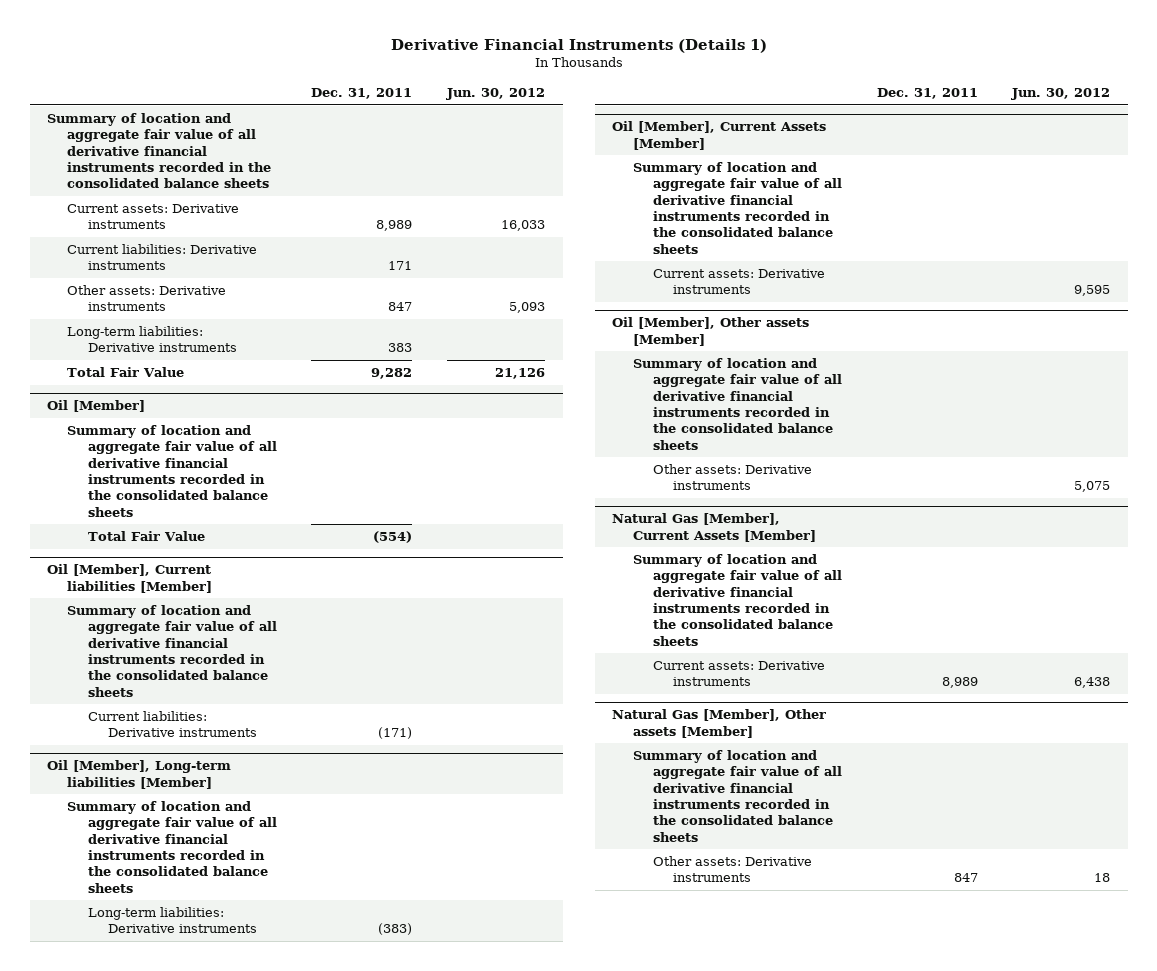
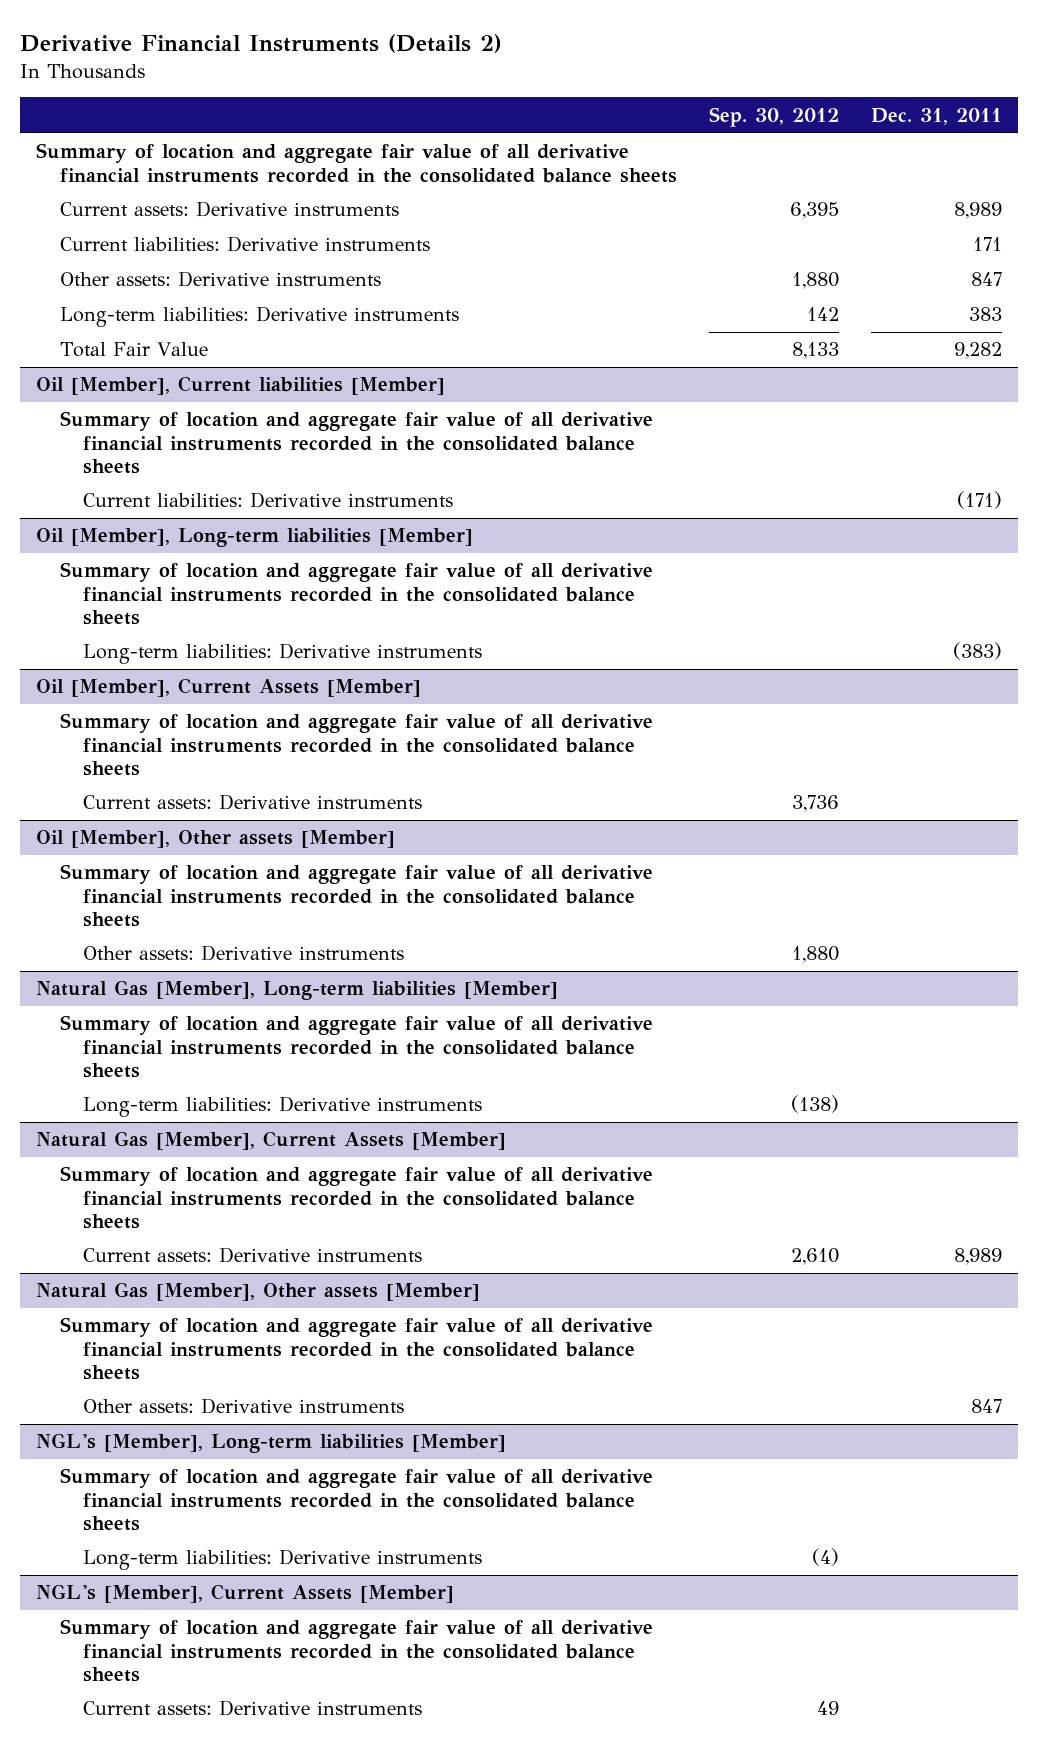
- Derivative Financial Instruments (Details 1)
+ Derivative Financial Instruments (Details 2)
- | Dec. 31, 2011 | Jun. 30, 2012
+ | Sep. 30, 2012 | Dec. 31, 2011
- Oil [Member]
- Summary of location and aggregate fair value of all derivative financial instruments recorded in the consolidated balance sheets
- Total Fair Value | (554) |
+ Natural Gas [Member], Long-term liabilities [Member]
+ Summary of location and aggregate fair value of all derivative financial instruments recorded in the consolidated balance sheets
+ Long-term liabilities: Derivative instruments | (138) |
+ NGL's [Member], Long-term liabilities [Member]
+ Summary of location and aggregate fair value of all derivative financial instruments recorded in the consolidated balance sheets
+ Long-term liabilities: Derivative instruments | (4) |
+ NGL's [Member], Current Assets [Member]
+ Summary of location and aggregate fair value of all derivative financial instruments recorded in the consolidated balance sheets
+ Current assets: Derivative instruments | 49 |

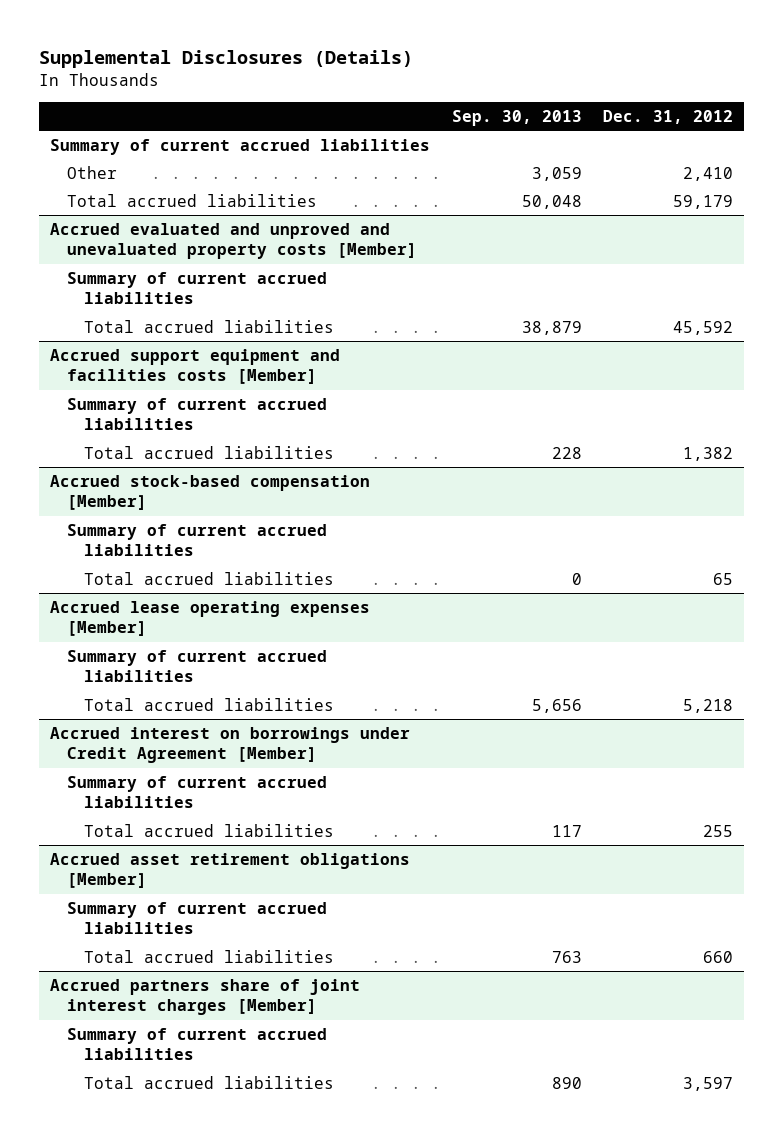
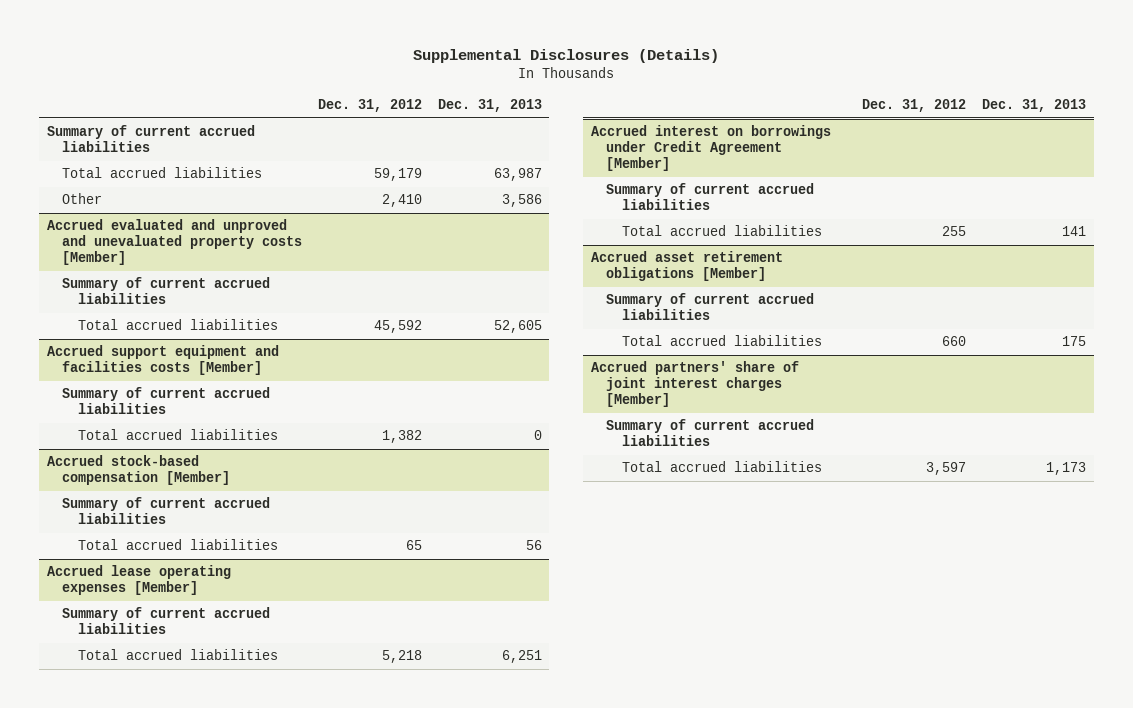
- | Sep. 30, 2013 | Dec. 31, 2012
+ | Dec. 31, 2012 | Dec. 31, 2013
moved down: Other | 2,410 | 3,586
- Accrued partners share of joint interest charges [Member]
+ Accrued partners' share of joint interest charges [Member]

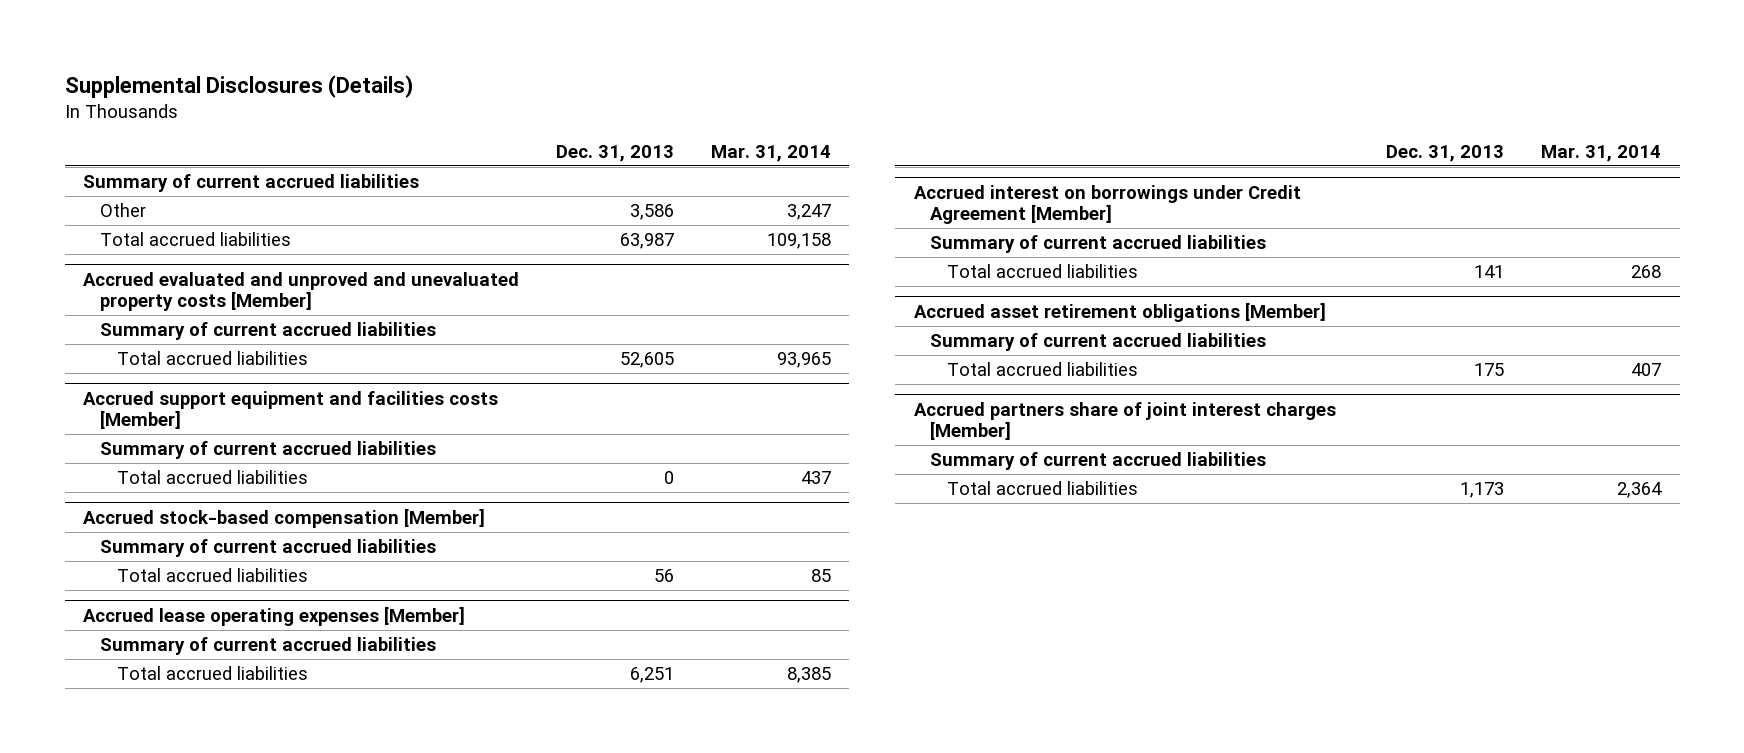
- | Dec. 31, 2012 | Dec. 31, 2013
+ | Dec. 31, 2013 | Mar. 31, 2014
moved down: Total accrued liabilities | 63,987 | 109,158
- Accrued partners' share of joint interest charges [Member]
+ Accrued partners share of joint interest charges [Member]

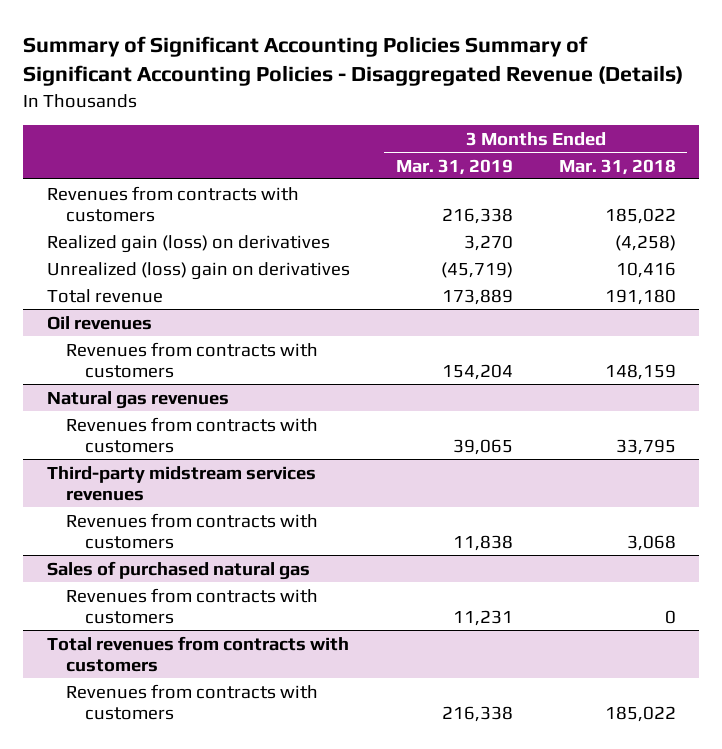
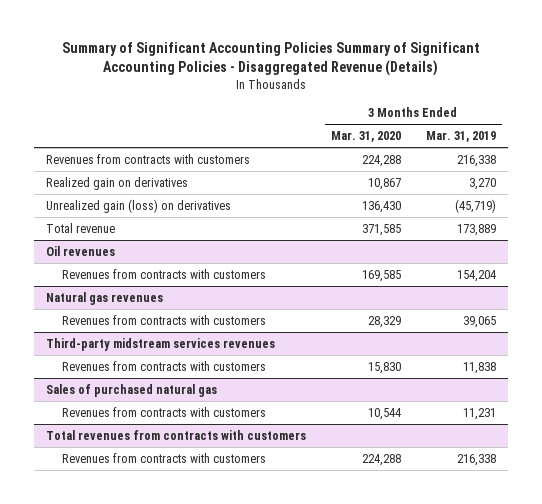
- | 3 Months Ended Mar. 31, 2019 | 3 Months Ended Mar. 31, 2018
+ | 3 Months Ended Mar. 31, 2020 | 3 Months Ended Mar. 31, 2019
- Realized gain (loss) on derivatives | 3,270 | (4,258)
- Unrealized (loss) gain on derivatives | (45,719) | 10,416
+ Realized gain on derivatives | 10,867 | 3,270
+ Unrealized gain (loss) on derivatives | 136,430 | (45,719)

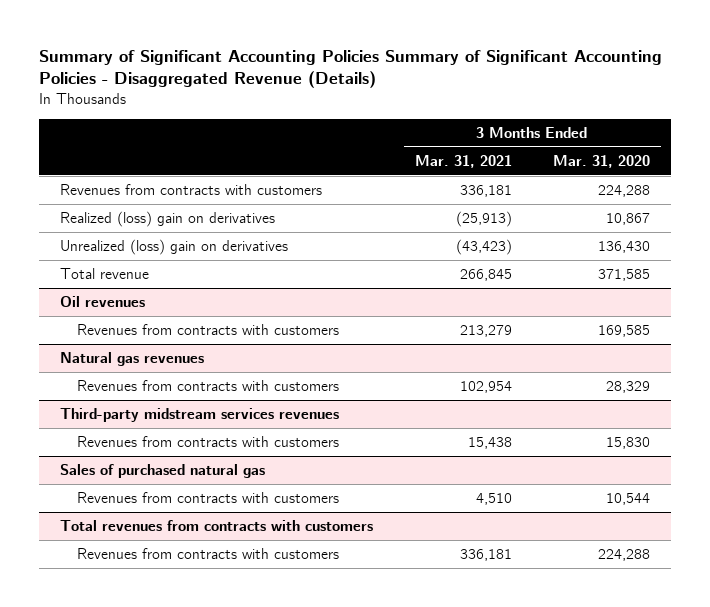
- | 3 Months Ended Mar. 31, 2020 | 3 Months Ended Mar. 31, 2019
+ | 3 Months Ended Mar. 31, 2021 | 3 Months Ended Mar. 31, 2020
- Realized gain on derivatives | 10,867 | 3,270
- Unrealized gain (loss) on derivatives | 136,430 | (45,719)
+ Realized (loss) gain on derivatives | (25,913) | 10,867
+ Unrealized (loss) gain on derivatives | (43,423) | 136,430

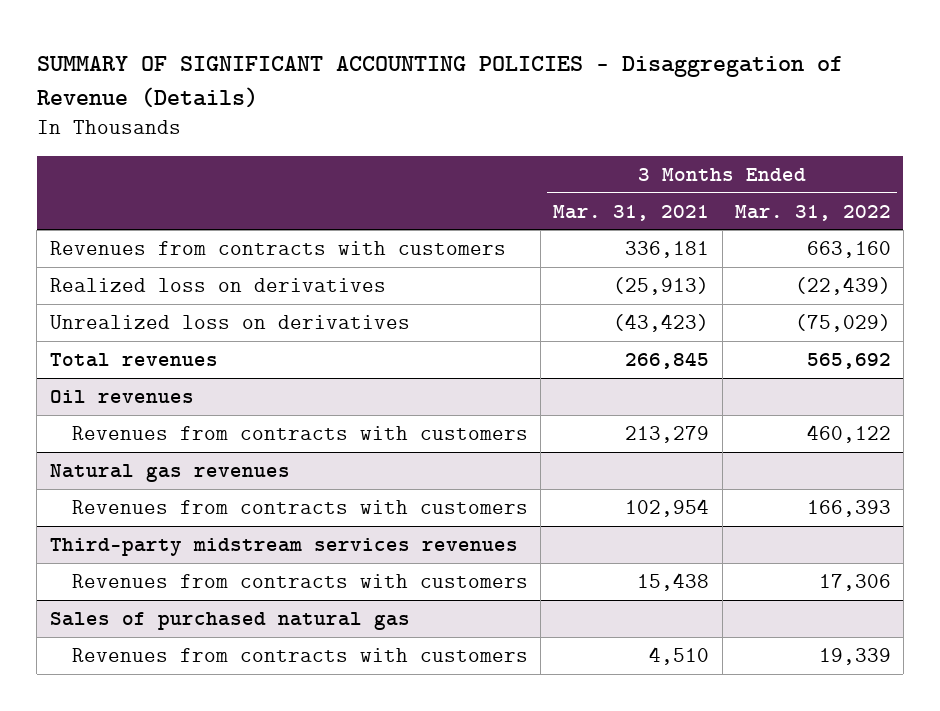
- Summary of Significant Accounting Policies Summary of Significant Accounting Policies - Disaggregated Revenue (Details)
+ SUMMARY OF SIGNIFICANT ACCOUNTING POLICIES - Disaggregation of Revenue (Details)
- | 3 Months Ended Mar. 31, 2021 | 3 Months Ended Mar. 31, 2020
+ | 3 Months Ended Mar. 31, 2021 | 3 Months Ended Mar. 31, 2022
- Realized (loss) gain on derivatives | (25,913) | 10,867
- Unrealized (loss) gain on derivatives | (43,423) | 136,430
- Total revenue | 266,845 | 371,585
+ Realized loss on derivatives | (25,913) | (22,439)
+ Unrealized loss on derivatives | (43,423) | (75,029)
+ Total revenues | 266,845 | 565,692
- Total revenues from contracts with customers
- Revenues from contracts with customers | 336,181 | 224,288

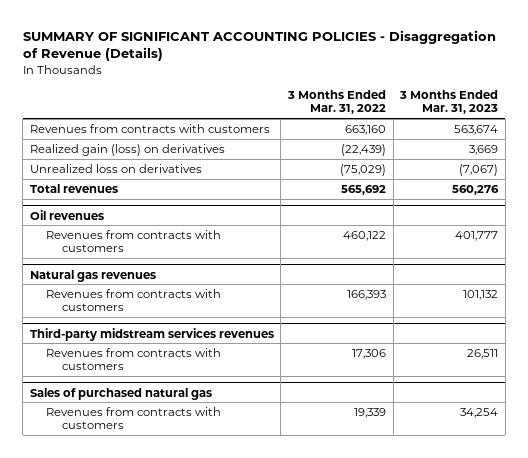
- | 3 Months Ended Mar. 31, 2021 | 3 Months Ended Mar. 31, 2022
+ | 3 Months Ended Mar. 31, 2022 | 3 Months Ended Mar. 31, 2023
- Realized loss on derivatives | (25,913) | (22,439)
+ Realized gain (loss) on derivatives | (22,439) | 3,669

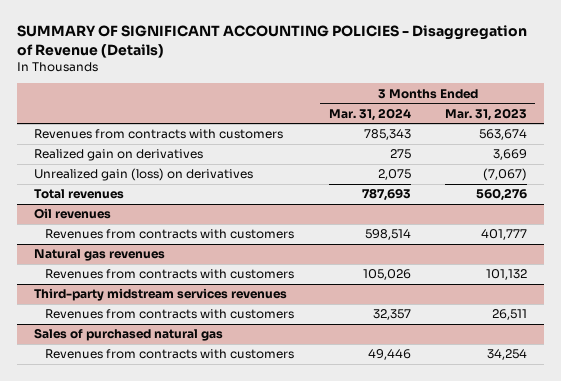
- | 3 Months Ended Mar. 31, 2022 | 3 Months Ended Mar. 31, 2023
+ | 3 Months Ended Mar. 31, 2024 | 3 Months Ended Mar. 31, 2023
- Realized gain (loss) on derivatives | (22,439) | 3,669
- Unrealized loss on derivatives | (75,029) | (7,067)
+ Realized gain on derivatives | 275 | 3,669
+ Unrealized gain (loss) on derivatives | 2,075 | (7,067)

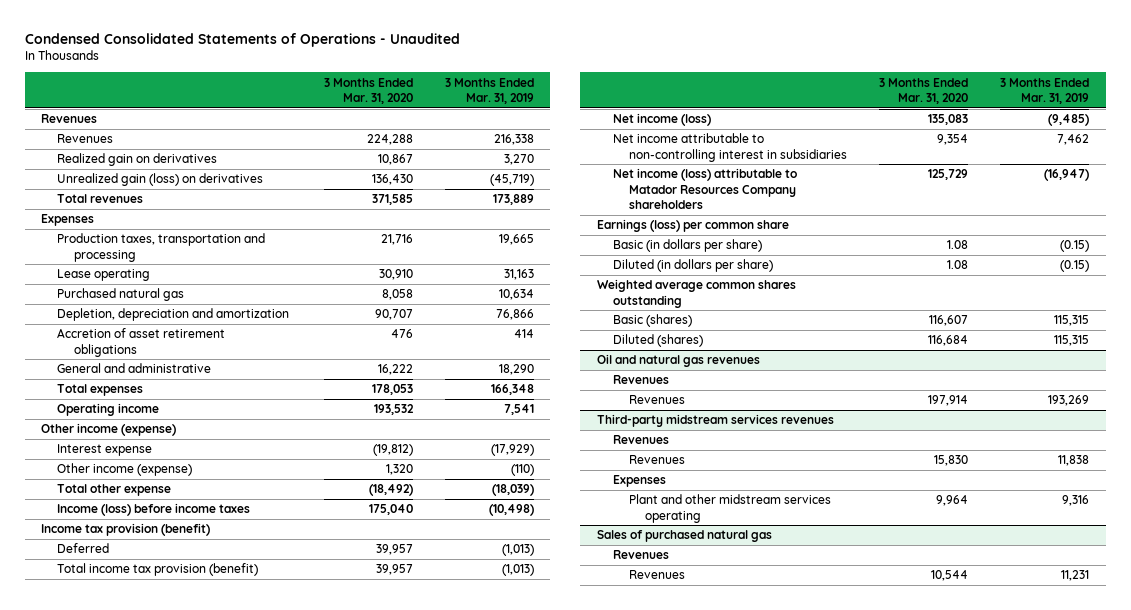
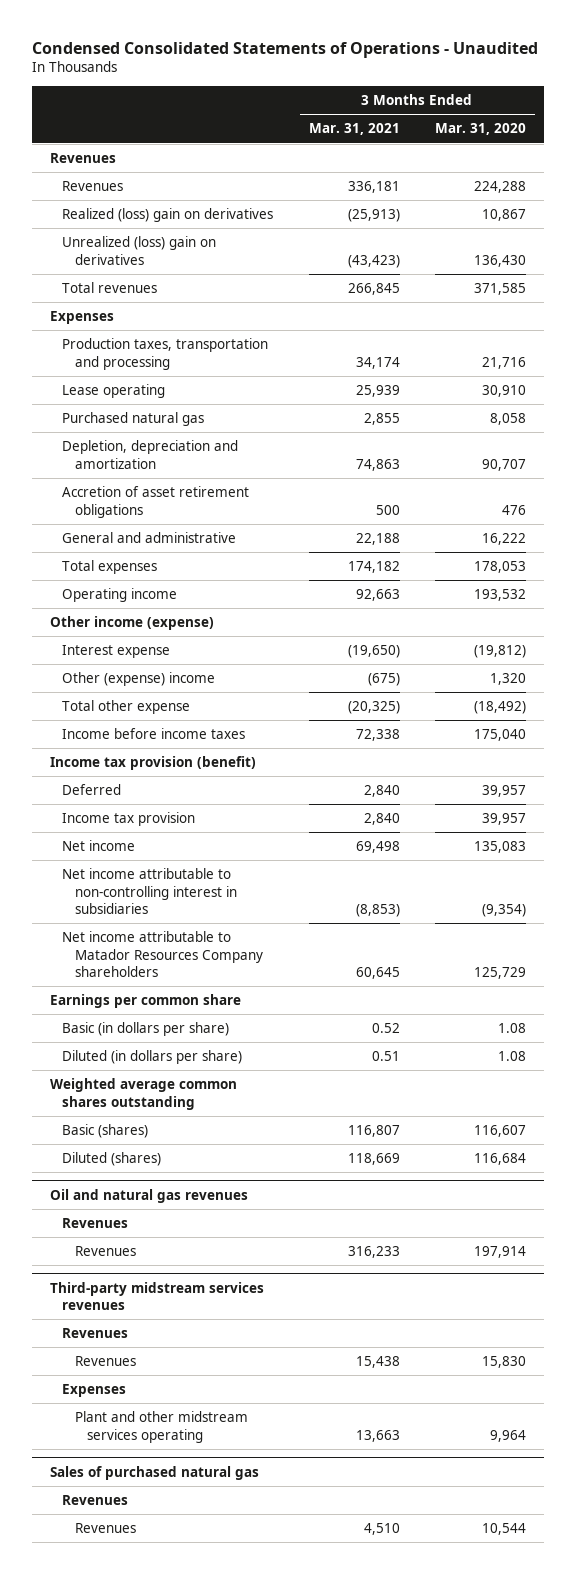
- | 3 Months Ended Mar. 31, 2020 | 3 Months Ended Mar. 31, 2019
+ | 3 Months Ended Mar. 31, 2021 | 3 Months Ended Mar. 31, 2020
- Realized gain on derivatives | 10,867 | 3,270
- Unrealized gain (loss) on derivatives | 136,430 | (45,719)
+ Realized (loss) gain on derivatives | (25,913) | 10,867
+ Unrealized (loss) gain on derivatives | (43,423) | 136,430
- Other income (expense) | 1,320 | (110)
+ Other (expense) income | (675) | 1,320
- Income (loss) before income taxes | 175,040 | (10,498)
+ Income before income taxes | 72,338 | 175,040
- Total income tax provision (benefit) | 39,957 | (1,013)
- Net income (loss) | 135,083 | (9,485)
- Net income attributable to non-controlling interest in subsidiaries | 9,354 | 7,462
- Net income (loss) attributable to Matador Resources Company shareholders | 125,729 | (16,947)
- Earnings (loss) per common share
+ Income tax provision | 2,840 | 39,957
+ Net income | 69,498 | 135,083
+ Net income attributable to non-controlling interest in subsidiaries | (8,853) | (9,354)
+ Net income attributable to Matador Resources Company shareholders | 60,645 | 125,729
+ Earnings per common share

